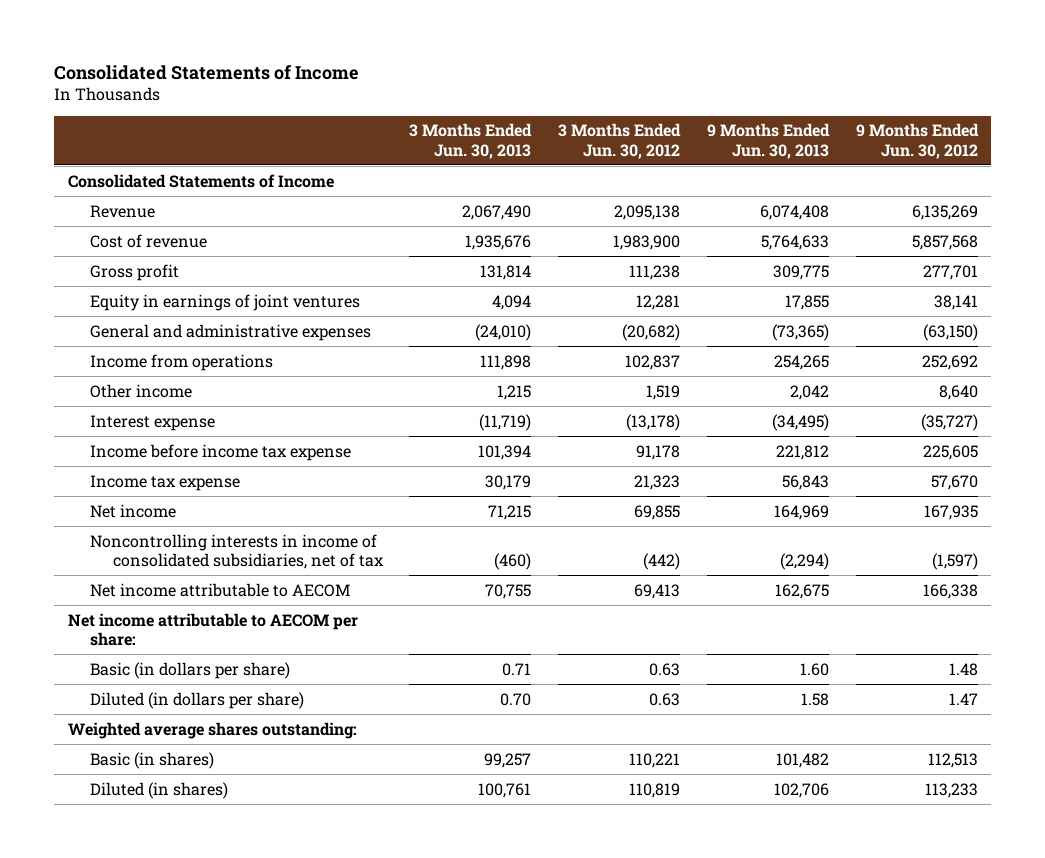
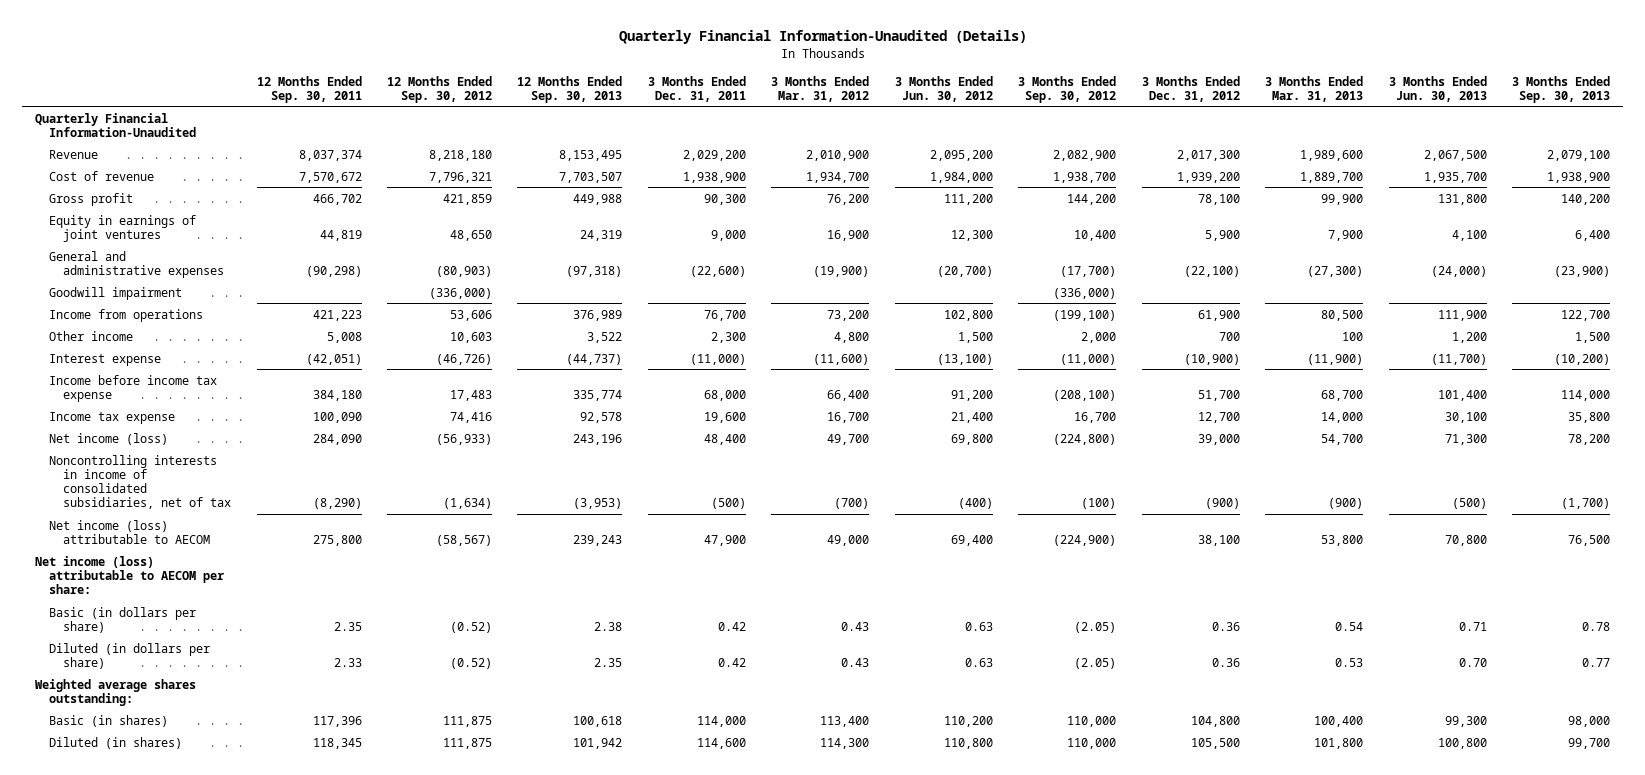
- Consolidated Statements of Income
+ Quarterly Financial Information-Unaudited (Details)
- | 3 Months Ended Jun. 30, 2013 | 3 Months Ended Jun. 30, 2012 | 9 Months Ended Jun. 30, 2013 | 9 Months Ended Jun. 30, 2012
+ | 12 Months Ended Sep. 30, 2011 | 12 Months Ended Sep. 30, 2012 | 12 Months Ended Sep. 30, 2013 | 3 Months Ended Dec. 31, 2011 | 3 Months Ended Mar. 31, 2012 | 3 Months Ended Jun. 30, 2012 | 3 Months Ended Sep. 30, 2012 | 3 Months Ended Dec. 31, 2012 | 3 Months Ended Mar. 31, 2013 | 3 Months Ended Jun. 30, 2013 | 3 Months Ended Sep. 30, 2013
- Consolidated Statements of Income
- Revenue | 2,067,490 | 2,095,138 | 6,074,408 | 6,135,269
- Cost of revenue | 1,935,676 | 1,983,900 | 5,764,633 | 5,857,568
- Gross profit | 131,814 | 111,238 | 309,775 | 277,701
- Equity in earnings of joint ventures | 4,094 | 12,281 | 17,855 | 38,141
- General and administrative expenses | (24,010) | (20,682) | (73,365) | (63,150)
- Income from operations | 111,898 | 102,837 | 254,265 | 252,692
- Other income | 1,215 | 1,519 | 2,042 | 8,640
- Interest expense | (11,719) | (13,178) | (34,495) | (35,727)
- Income before income tax expense | 101,394 | 91,178 | 221,812 | 225,605
- Income tax expense | 30,179 | 21,323 | 56,843 | 57,670
- Net income | 71,215 | 69,855 | 164,969 | 167,935
- Noncontrolling interests in income of consolidated subsidiaries, net of tax | (460) | (442) | (2,294) | (1,597)
- Net income attributable to AECOM | 70,755 | 69,413 | 162,675 | 166,338
- Net income attributable to AECOM per share:
+ Quarterly Financial Information-Unaudited
+ Revenue | 8,037,374 | 8,218,180 | 8,153,495 | 2,029,200 | 2,010,900 | 2,095,200 | 2,082,900 | 2,017,300 | 1,989,600 | 2,067,500 | 2,079,100
+ Cost of revenue | 7,570,672 | 7,796,321 | 7,703,507 | 1,938,900 | 1,934,700 | 1,984,000 | 1,938,700 | 1,939,200 | 1,889,700 | 1,935,700 | 1,938,900
+ Gross profit | 466,702 | 421,859 | 449,988 | 90,300 | 76,200 | 111,200 | 144,200 | 78,100 | 99,900 | 131,800 | 140,200
+ Equity in earnings of joint ventures | 44,819 | 48,650 | 24,319 | 9,000 | 16,900 | 12,300 | 10,400 | 5,900 | 7,900 | 4,100 | 6,400
+ General and administrative expenses | (90,298) | (80,903) | (97,318) | (22,600) | (19,900) | (20,700) | (17,700) | (22,100) | (27,300) | (24,000) | (23,900)
+ Goodwill impairment | | (336,000) | | | | | (336,000) | | | |
+ Income from operations | 421,223 | 53,606 | 376,989 | 76,700 | 73,200 | 102,800 | (199,100) | 61,900 | 80,500 | 111,900 | 122,700
+ Other income | 5,008 | 10,603 | 3,522 | 2,300 | 4,800 | 1,500 | 2,000 | 700 | 100 | 1,200 | 1,500
+ Interest expense | (42,051) | (46,726) | (44,737) | (11,000) | (11,600) | (13,100) | (11,000) | (10,900) | (11,900) | (11,700) | (10,200)
+ Income before income tax expense | 384,180 | 17,483 | 335,774 | 68,000 | 66,400 | 91,200 | (208,100) | 51,700 | 68,700 | 101,400 | 114,000
+ Income tax expense | 100,090 | 74,416 | 92,578 | 19,600 | 16,700 | 21,400 | 16,700 | 12,700 | 14,000 | 30,100 | 35,800
+ Net income (loss) | 284,090 | (56,933) | 243,196 | 48,400 | 49,700 | 69,800 | (224,800) | 39,000 | 54,700 | 71,300 | 78,200
+ Noncontrolling interests in income of consolidated subsidiaries, net of tax | (8,290) | (1,634) | (3,953) | (500) | (700) | (400) | (100) | (900) | (900) | (500) | (1,700)
+ Net income (loss) attributable to AECOM | 275,800 | (58,567) | 239,243 | 47,900 | 49,000 | 69,400 | (224,900) | 38,100 | 53,800 | 70,800 | 76,500
+ Net income (loss) attributable to AECOM per share:
- Basic (in shares) | 99,257 | 110,221 | 101,482 | 112,513
- Diluted (in shares) | 100,761 | 110,819 | 102,706 | 113,233
+ Basic (in shares) | 117,396 | 111,875 | 100,618 | 114,000 | 113,400 | 110,200 | 110,000 | 104,800 | 100,400 | 99,300 | 98,000
+ Diluted (in shares) | 118,345 | 111,875 | 101,942 | 114,600 | 114,300 | 110,800 | 110,000 | 105,500 | 101,800 | 100,800 | 99,700

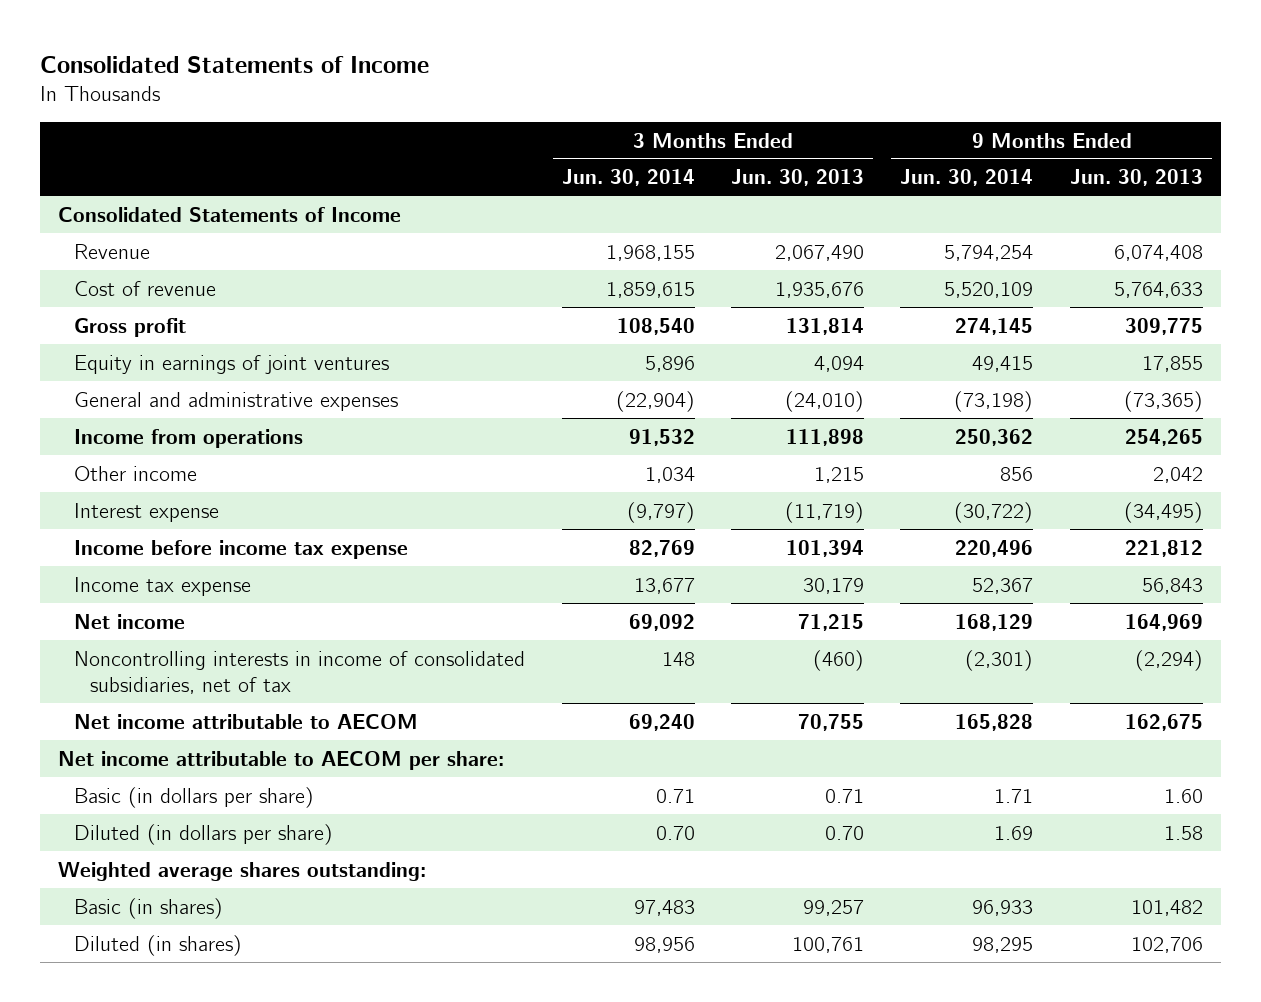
- Quarterly Financial Information-Unaudited (Details)
+ Consolidated Statements of Income
- | 12 Months Ended Sep. 30, 2011 | 12 Months Ended Sep. 30, 2012 | 12 Months Ended Sep. 30, 2013 | 3 Months Ended Dec. 31, 2011 | 3 Months Ended Mar. 31, 2012 | 3 Months Ended Jun. 30, 2012 | 3 Months Ended Sep. 30, 2012 | 3 Months Ended Dec. 31, 2012 | 3 Months Ended Mar. 31, 2013 | 3 Months Ended Jun. 30, 2013 | 3 Months Ended Sep. 30, 2013
+ | 3 Months Ended Jun. 30, 2014 | 3 Months Ended Jun. 30, 2013 | 9 Months Ended Jun. 30, 2014 | 9 Months Ended Jun. 30, 2013
- Quarterly Financial Information-Unaudited
- Revenue | 8,037,374 | 8,218,180 | 8,153,495 | 2,029,200 | 2,010,900 | 2,095,200 | 2,082,900 | 2,017,300 | 1,989,600 | 2,067,500 | 2,079,100
- Cost of revenue | 7,570,672 | 7,796,321 | 7,703,507 | 1,938,900 | 1,934,700 | 1,984,000 | 1,938,700 | 1,939,200 | 1,889,700 | 1,935,700 | 1,938,900
- Gross profit | 466,702 | 421,859 | 449,988 | 90,300 | 76,200 | 111,200 | 144,200 | 78,100 | 99,900 | 131,800 | 140,200
- Equity in earnings of joint ventures | 44,819 | 48,650 | 24,319 | 9,000 | 16,900 | 12,300 | 10,400 | 5,900 | 7,900 | 4,100 | 6,400
- General and administrative expenses | (90,298) | (80,903) | (97,318) | (22,600) | (19,900) | (20,700) | (17,700) | (22,100) | (27,300) | (24,000) | (23,900)
- Goodwill impairment | | (336,000) | | | | | (336,000) | | | |
- Income from operations | 421,223 | 53,606 | 376,989 | 76,700 | 73,200 | 102,800 | (199,100) | 61,900 | 80,500 | 111,900 | 122,700
- Other income | 5,008 | 10,603 | 3,522 | 2,300 | 4,800 | 1,500 | 2,000 | 700 | 100 | 1,200 | 1,500
- Interest expense | (42,051) | (46,726) | (44,737) | (11,000) | (11,600) | (13,100) | (11,000) | (10,900) | (11,900) | (11,700) | (10,200)
- Income before income tax expense | 384,180 | 17,483 | 335,774 | 68,000 | 66,400 | 91,200 | (208,100) | 51,700 | 68,700 | 101,400 | 114,000
- Income tax expense | 100,090 | 74,416 | 92,578 | 19,600 | 16,700 | 21,400 | 16,700 | 12,700 | 14,000 | 30,100 | 35,800
- Net income (loss) | 284,090 | (56,933) | 243,196 | 48,400 | 49,700 | 69,800 | (224,800) | 39,000 | 54,700 | 71,300 | 78,200
- Noncontrolling interests in income of consolidated subsidiaries, net of tax | (8,290) | (1,634) | (3,953) | (500) | (700) | (400) | (100) | (900) | (900) | (500) | (1,700)
- Net income (loss) attributable to AECOM | 275,800 | (58,567) | 239,243 | 47,900 | 49,000 | 69,400 | (224,900) | 38,100 | 53,800 | 70,800 | 76,500
- Net income (loss) attributable to AECOM per share:
+ Consolidated Statements of Income
+ Revenue | 1,968,155 | 2,067,490 | 5,794,254 | 6,074,408
+ Cost of revenue | 1,859,615 | 1,935,676 | 5,520,109 | 5,764,633
+ Gross profit | 108,540 | 131,814 | 274,145 | 309,775
+ Equity in earnings of joint ventures | 5,896 | 4,094 | 49,415 | 17,855
+ General and administrative expenses | (22,904) | (24,010) | (73,198) | (73,365)
+ Income from operations | 91,532 | 111,898 | 250,362 | 254,265
+ Other income | 1,034 | 1,215 | 856 | 2,042
+ Interest expense | (9,797) | (11,719) | (30,722) | (34,495)
+ Income before income tax expense | 82,769 | 101,394 | 220,496 | 221,812
+ Income tax expense | 13,677 | 30,179 | 52,367 | 56,843
+ Net income | 69,092 | 71,215 | 168,129 | 164,969
+ Noncontrolling interests in income of consolidated subsidiaries, net of tax | 148 | (460) | (2,301) | (2,294)
+ Net income attributable to AECOM | 69,240 | 70,755 | 165,828 | 162,675
+ Net income attributable to AECOM per share:
- Basic (in shares) | 117,396 | 111,875 | 100,618 | 114,000 | 113,400 | 110,200 | 110,000 | 104,800 | 100,400 | 99,300 | 98,000
- Diluted (in shares) | 118,345 | 111,875 | 101,942 | 114,600 | 114,300 | 110,800 | 110,000 | 105,500 | 101,800 | 100,800 | 99,700
+ Basic (in shares) | 97,483 | 99,257 | 96,933 | 101,482
+ Diluted (in shares) | 98,956 | 100,761 | 98,295 | 102,706

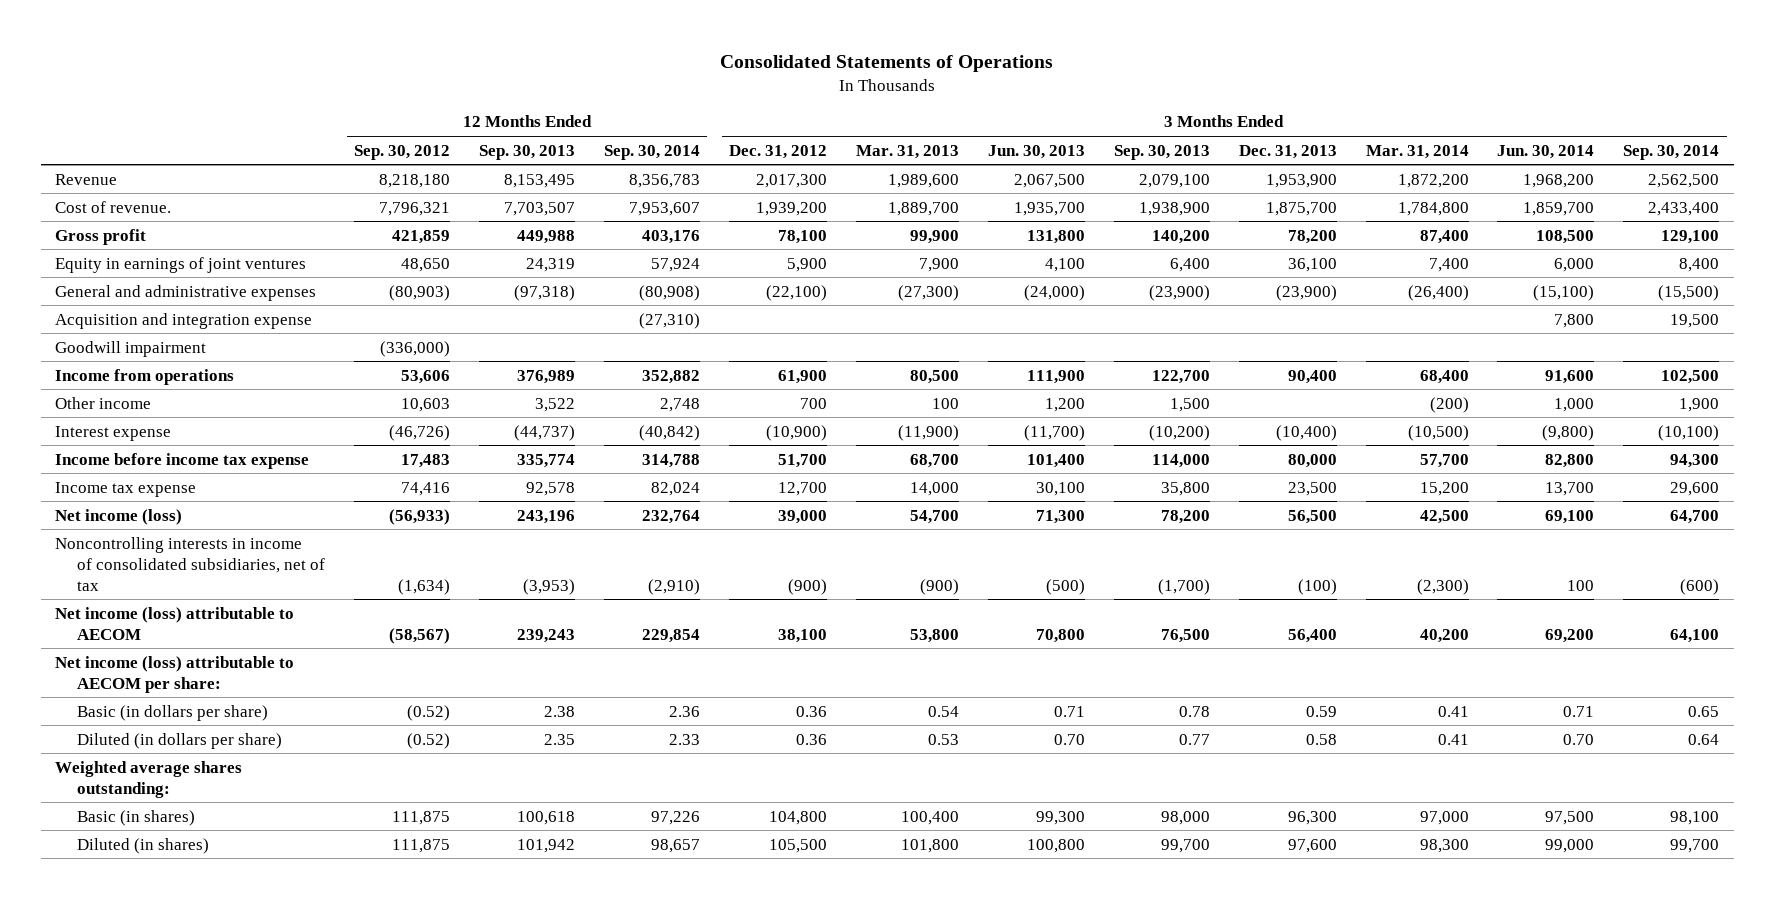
- Consolidated Statements of Income
+ Consolidated Statements of Operations
- | 3 Months Ended Jun. 30, 2014 | 3 Months Ended Jun. 30, 2013 | 9 Months Ended Jun. 30, 2014 | 9 Months Ended Jun. 30, 2013
+ | 12 Months Ended Sep. 30, 2012 | 12 Months Ended Sep. 30, 2013 | 12 Months Ended Sep. 30, 2014 | 3 Months Ended Dec. 31, 2012 | 3 Months Ended Mar. 31, 2013 | 3 Months Ended Jun. 30, 2013 | 3 Months Ended Sep. 30, 2013 | 3 Months Ended Dec. 31, 2013 | 3 Months Ended Mar. 31, 2014 | 3 Months Ended Jun. 30, 2014 | 3 Months Ended Sep. 30, 2014
- Consolidated Statements of Income
- Revenue | 1,968,155 | 2,067,490 | 5,794,254 | 6,074,408
- Cost of revenue | 1,859,615 | 1,935,676 | 5,520,109 | 5,764,633
- Gross profit | 108,540 | 131,814 | 274,145 | 309,775
- Equity in earnings of joint ventures | 5,896 | 4,094 | 49,415 | 17,855
- General and administrative expenses | (22,904) | (24,010) | (73,198) | (73,365)
- Income from operations | 91,532 | 111,898 | 250,362 | 254,265
- Other income | 1,034 | 1,215 | 856 | 2,042
- Interest expense | (9,797) | (11,719) | (30,722) | (34,495)
- Income before income tax expense | 82,769 | 101,394 | 220,496 | 221,812
- Income tax expense | 13,677 | 30,179 | 52,367 | 56,843
- Net income | 69,092 | 71,215 | 168,129 | 164,969
- Noncontrolling interests in income of consolidated subsidiaries, net of tax | 148 | (460) | (2,301) | (2,294)
- Net income attributable to AECOM | 69,240 | 70,755 | 165,828 | 162,675
- Net income attributable to AECOM per share:
+ Revenue | 8,218,180 | 8,153,495 | 8,356,783 | 2,017,300 | 1,989,600 | 2,067,500 | 2,079,100 | 1,953,900 | 1,872,200 | 1,968,200 | 2,562,500
+ Cost of revenue. | 7,796,321 | 7,703,507 | 7,953,607 | 1,939,200 | 1,889,700 | 1,935,700 | 1,938,900 | 1,875,700 | 1,784,800 | 1,859,700 | 2,433,400
+ Gross profit | 421,859 | 449,988 | 403,176 | 78,100 | 99,900 | 131,800 | 140,200 | 78,200 | 87,400 | 108,500 | 129,100
+ Equity in earnings of joint ventures | 48,650 | 24,319 | 57,924 | 5,900 | 7,900 | 4,100 | 6,400 | 36,100 | 7,400 | 6,000 | 8,400
+ General and administrative expenses | (80,903) | (97,318) | (80,908) | (22,100) | (27,300) | (24,000) | (23,900) | (23,900) | (26,400) | (15,100) | (15,500)
+ Acquisition and integration expense | | | (27,310) | | | | | | | 7,800 | 19,500
+ Goodwill impairment | (336,000) | | | | | | | | | |
+ Income from operations | 53,606 | 376,989 | 352,882 | 61,900 | 80,500 | 111,900 | 122,700 | 90,400 | 68,400 | 91,600 | 102,500
+ Other income | 10,603 | 3,522 | 2,748 | 700 | 100 | 1,200 | 1,500 | | (200) | 1,000 | 1,900
+ Interest expense | (46,726) | (44,737) | (40,842) | (10,900) | (11,900) | (11,700) | (10,200) | (10,400) | (10,500) | (9,800) | (10,100)
+ Income before income tax expense | 17,483 | 335,774 | 314,788 | 51,700 | 68,700 | 101,400 | 114,000 | 80,000 | 57,700 | 82,800 | 94,300
+ Income tax expense | 74,416 | 92,578 | 82,024 | 12,700 | 14,000 | 30,100 | 35,800 | 23,500 | 15,200 | 13,700 | 29,600
+ Net income (loss) | (56,933) | 243,196 | 232,764 | 39,000 | 54,700 | 71,300 | 78,200 | 56,500 | 42,500 | 69,100 | 64,700
+ Noncontrolling interests in income of consolidated subsidiaries, net of tax | (1,634) | (3,953) | (2,910) | (900) | (900) | (500) | (1,700) | (100) | (2,300) | 100 | (600)
+ Net income (loss) attributable to AECOM | (58,567) | 239,243 | 229,854 | 38,100 | 53,800 | 70,800 | 76,500 | 56,400 | 40,200 | 69,200 | 64,100
+ Net income (loss) attributable to AECOM per share:
- Basic (in shares) | 97,483 | 99,257 | 96,933 | 101,482
- Diluted (in shares) | 98,956 | 100,761 | 98,295 | 102,706
+ Basic (in shares) | 111,875 | 100,618 | 97,226 | 104,800 | 100,400 | 99,300 | 98,000 | 96,300 | 97,000 | 97,500 | 98,100
+ Diluted (in shares) | 111,875 | 101,942 | 98,657 | 105,500 | 101,800 | 100,800 | 99,700 | 97,600 | 98,300 | 99,000 | 99,700

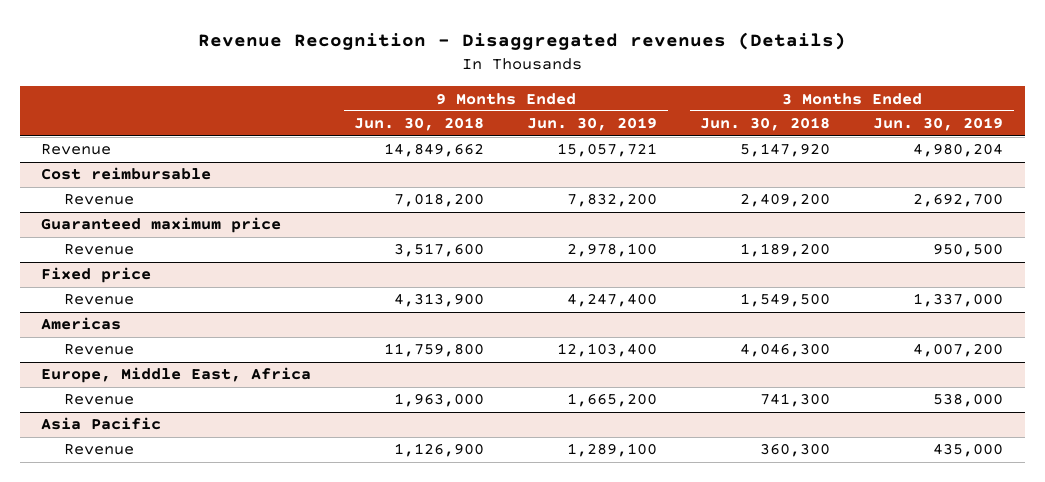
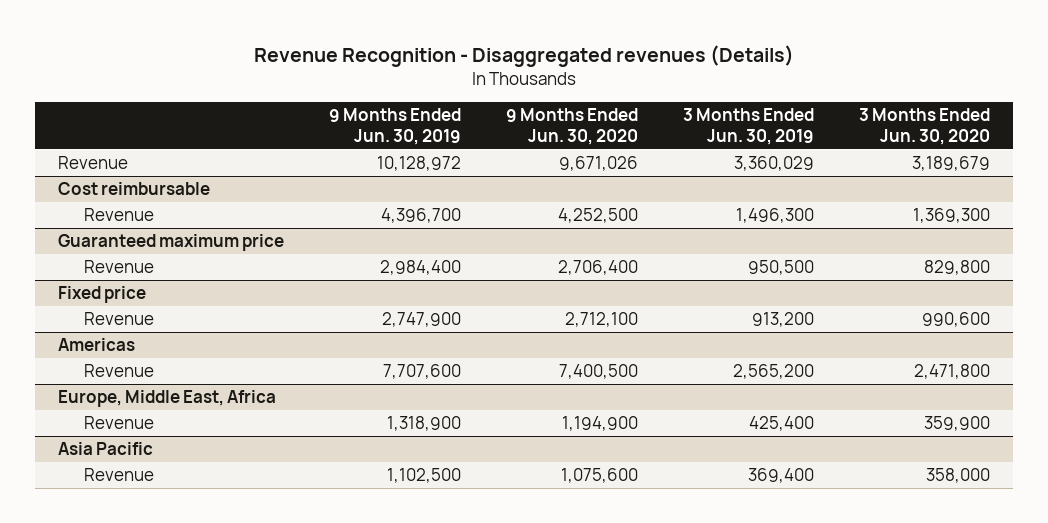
- | 9 Months Ended Jun. 30, 2018 | 9 Months Ended Jun. 30, 2019 | 3 Months Ended Jun. 30, 2018 | 3 Months Ended Jun. 30, 2019
+ | 9 Months Ended Jun. 30, 2019 | 9 Months Ended Jun. 30, 2020 | 3 Months Ended Jun. 30, 2019 | 3 Months Ended Jun. 30, 2020
- Revenue | 14,849,662 | 15,057,721 | 5,147,920 | 4,980,204
+ Revenue | 10,128,972 | 9,671,026 | 3,360,029 | 3,189,679
@ Cost reimbursable
- Revenue | 7,018,200 | 7,832,200 | 2,409,200 | 2,692,700
+ Revenue | 4,396,700 | 4,252,500 | 1,496,300 | 1,369,300
@ Guaranteed maximum price
- Revenue | 3,517,600 | 2,978,100 | 1,189,200 | 950,500
+ Revenue | 2,984,400 | 2,706,400 | 950,500 | 829,800
@ Fixed price
- Revenue | 4,313,900 | 4,247,400 | 1,549,500 | 1,337,000
+ Revenue | 2,747,900 | 2,712,100 | 913,200 | 990,600
@ Americas
- Revenue | 11,759,800 | 12,103,400 | 4,046,300 | 4,007,200
+ Revenue | 7,707,600 | 7,400,500 | 2,565,200 | 2,471,800
@ Europe, Middle East, Africa
- Revenue | 1,963,000 | 1,665,200 | 741,300 | 538,000
+ Revenue | 1,318,900 | 1,194,900 | 425,400 | 359,900
@ Asia Pacific
- Revenue | 1,126,900 | 1,289,100 | 360,300 | 435,000
+ Revenue | 1,102,500 | 1,075,600 | 369,400 | 358,000

